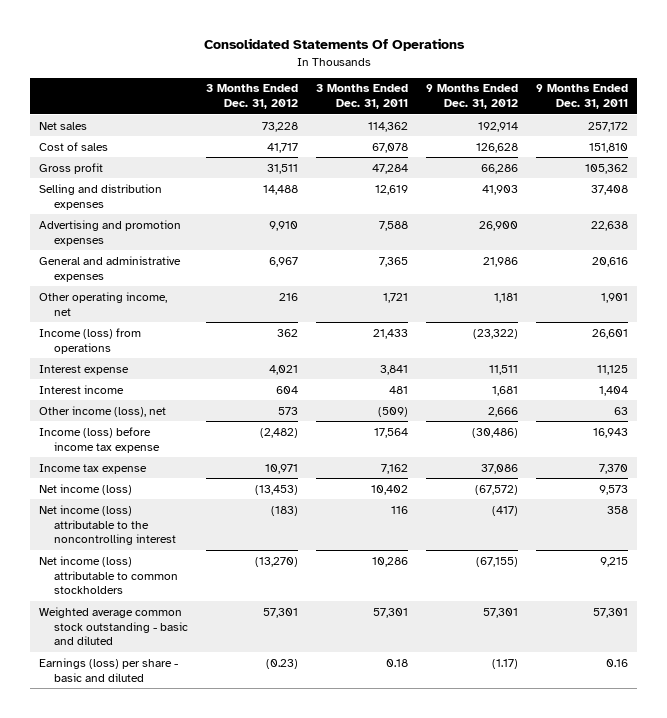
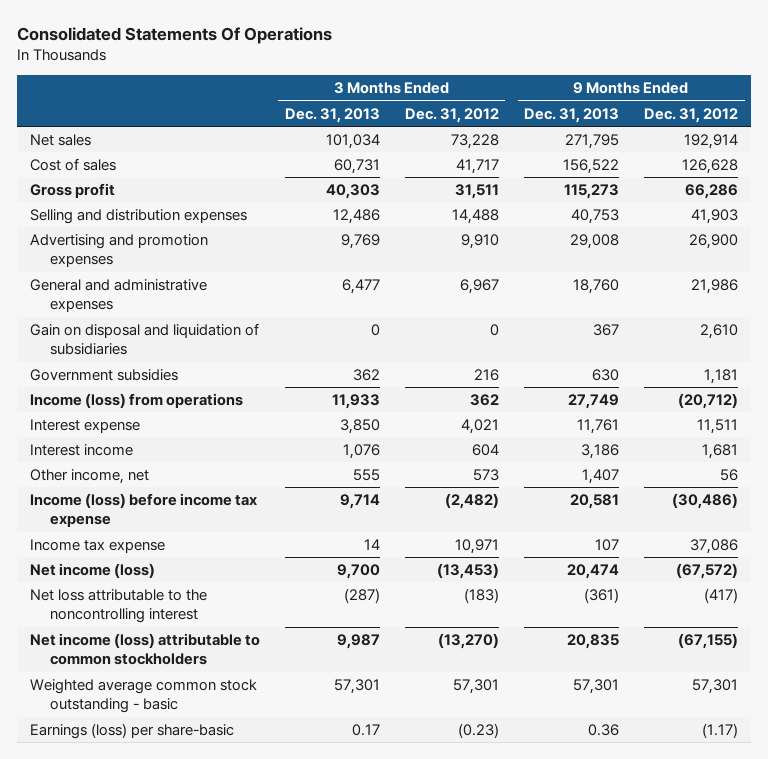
- | 3 Months Ended Dec. 31, 2012 | 3 Months Ended Dec. 31, 2011 | 9 Months Ended Dec. 31, 2012 | 9 Months Ended Dec. 31, 2011
+ | 3 Months Ended Dec. 31, 2013 | 3 Months Ended Dec. 31, 2012 | 9 Months Ended Dec. 31, 2013 | 9 Months Ended Dec. 31, 2012
- Other operating income, net | 216 | 1,721 | 1,181 | 1,901
- Income (loss) from operations | 362 | 21,433 | (23,322) | 26,601
+ Gain on disposal and liquidation of subsidiaries | 0 | 0 | 367 | 2,610
+ Government subsidies | 362 | 216 | 630 | 1,181
+ Income (loss) from operations | 11,933 | 362 | 27,749 | (20,712)
- Other income (loss), net | 573 | (509) | 2,666 | 63
+ Other income, net | 555 | 573 | 1,407 | 56
- Net income (loss) attributable to the noncontrolling interest | (183) | 116 | (417) | 358
+ Net loss attributable to the noncontrolling interest | (287) | (183) | (361) | (417)
- Weighted average common stock outstanding - basic and diluted | 57,301 | 57,301 | 57,301 | 57,301
- Earnings (loss) per share - basic and diluted | (0.23) | 0.18 | (1.17) | 0.16
+ Weighted average common stock outstanding - basic | 57,301 | 57,301 | 57,301 | 57,301
+ Earnings (loss) per share-basic | 0.17 | (0.23) | 0.36 | (1.17)

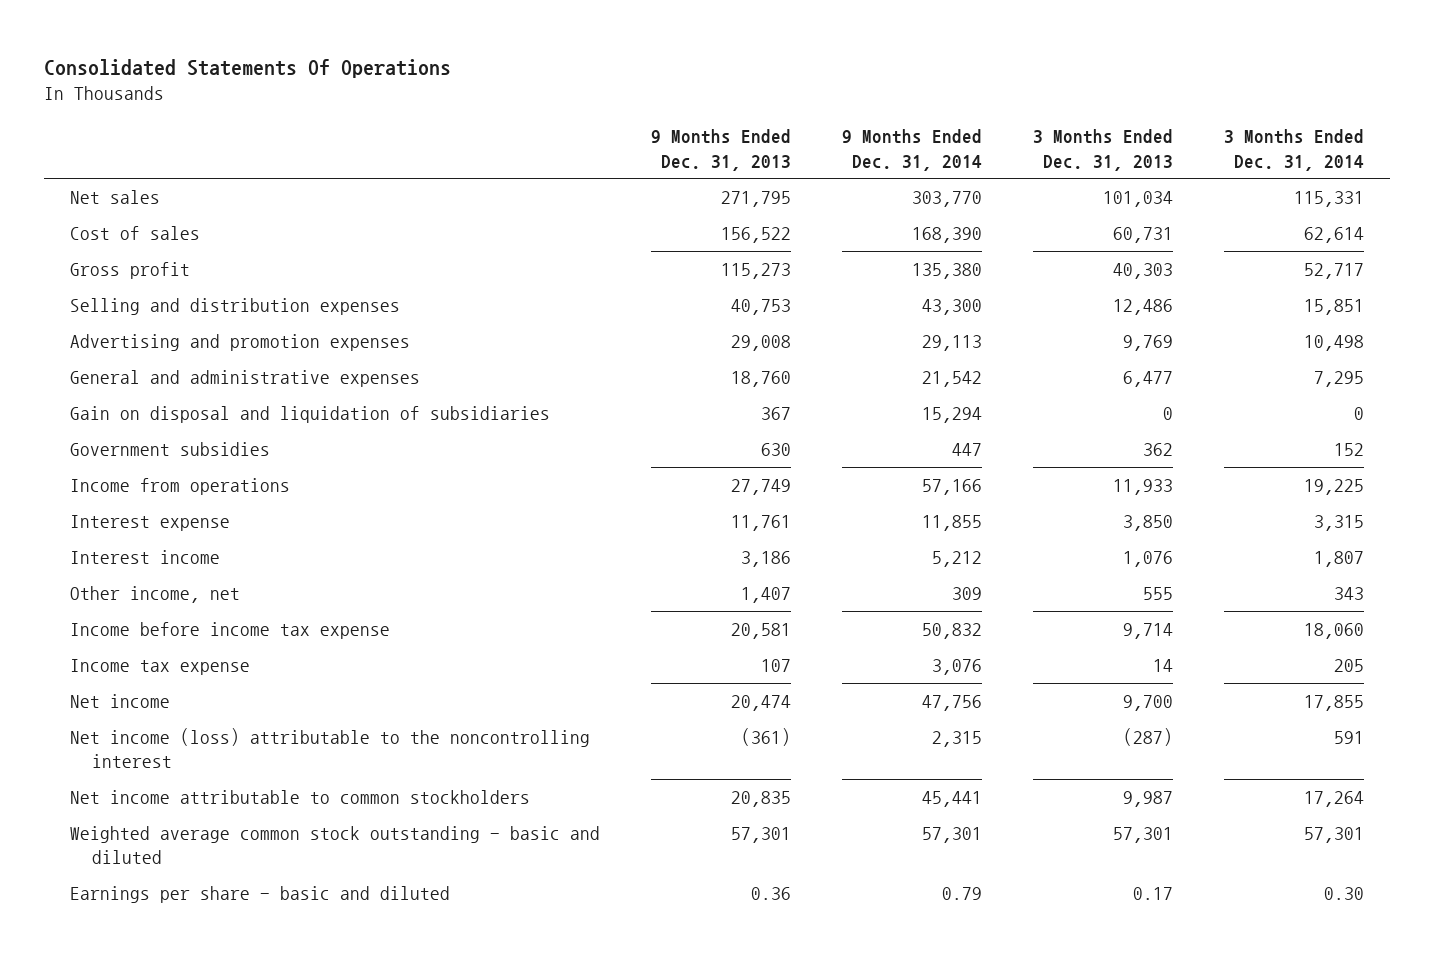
- | 3 Months Ended Dec. 31, 2013 | 3 Months Ended Dec. 31, 2012 | 9 Months Ended Dec. 31, 2013 | 9 Months Ended Dec. 31, 2012
+ | 9 Months Ended Dec. 31, 2013 | 9 Months Ended Dec. 31, 2014 | 3 Months Ended Dec. 31, 2013 | 3 Months Ended Dec. 31, 2014
- Income (loss) from operations | 11,933 | 362 | 27,749 | (20,712)
+ Income from operations | 27,749 | 57,166 | 11,933 | 19,225
- Income (loss) before income tax expense | 9,714 | (2,482) | 20,581 | (30,486)
+ Income before income tax expense | 20,581 | 50,832 | 9,714 | 18,060
- Net income (loss) | 9,700 | (13,453) | 20,474 | (67,572)
- Net loss attributable to the noncontrolling interest | (287) | (183) | (361) | (417)
- Net income (loss) attributable to common stockholders | 9,987 | (13,270) | 20,835 | (67,155)
- Weighted average common stock outstanding - basic | 57,301 | 57,301 | 57,301 | 57,301
- Earnings (loss) per share-basic | 0.17 | (0.23) | 0.36 | (1.17)
+ Net income | 20,474 | 47,756 | 9,700 | 17,855
+ Net income (loss) attributable to the noncontrolling interest | (361) | 2,315 | (287) | 591
+ Net income attributable to common stockholders | 20,835 | 45,441 | 9,987 | 17,264
+ Weighted average common stock outstanding - basic and diluted | 57,301 | 57,301 | 57,301 | 57,301
+ Earnings per share - basic and diluted | 0.36 | 0.79 | 0.17 | 0.30

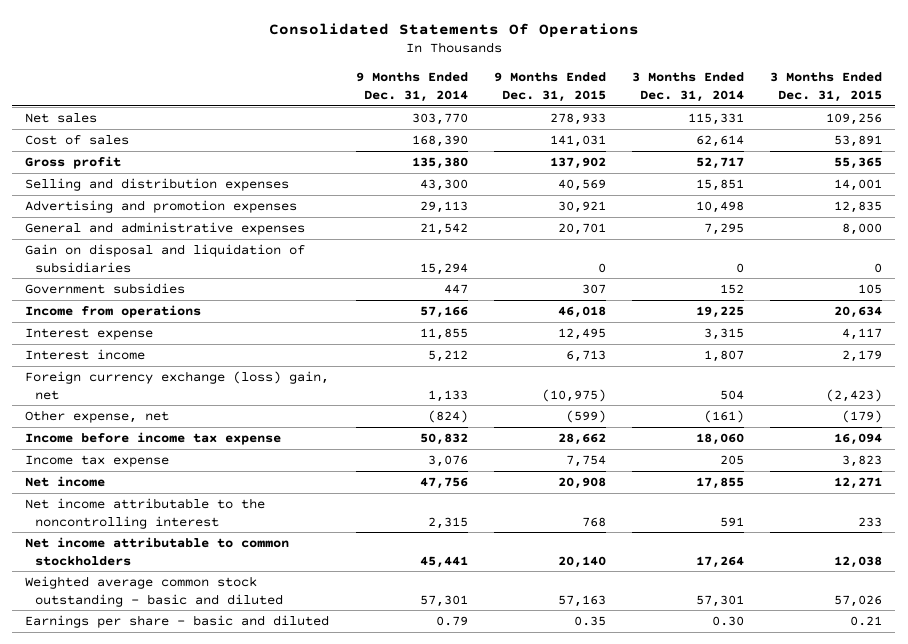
- | 9 Months Ended Dec. 31, 2013 | 9 Months Ended Dec. 31, 2014 | 3 Months Ended Dec. 31, 2013 | 3 Months Ended Dec. 31, 2014
+ | 9 Months Ended Dec. 31, 2014 | 9 Months Ended Dec. 31, 2015 | 3 Months Ended Dec. 31, 2014 | 3 Months Ended Dec. 31, 2015
- Other income, net | 1,407 | 309 | 555 | 343
+ Foreign currency exchange (loss) gain, net | 1,133 | (10,975) | 504 | (2,423)
+ Other expense, net | (824) | (599) | (161) | (179)
- Net income (loss) attributable to the noncontrolling interest | (361) | 2,315 | (287) | 591
+ Net income attributable to the noncontrolling interest | 2,315 | 768 | 591 | 233

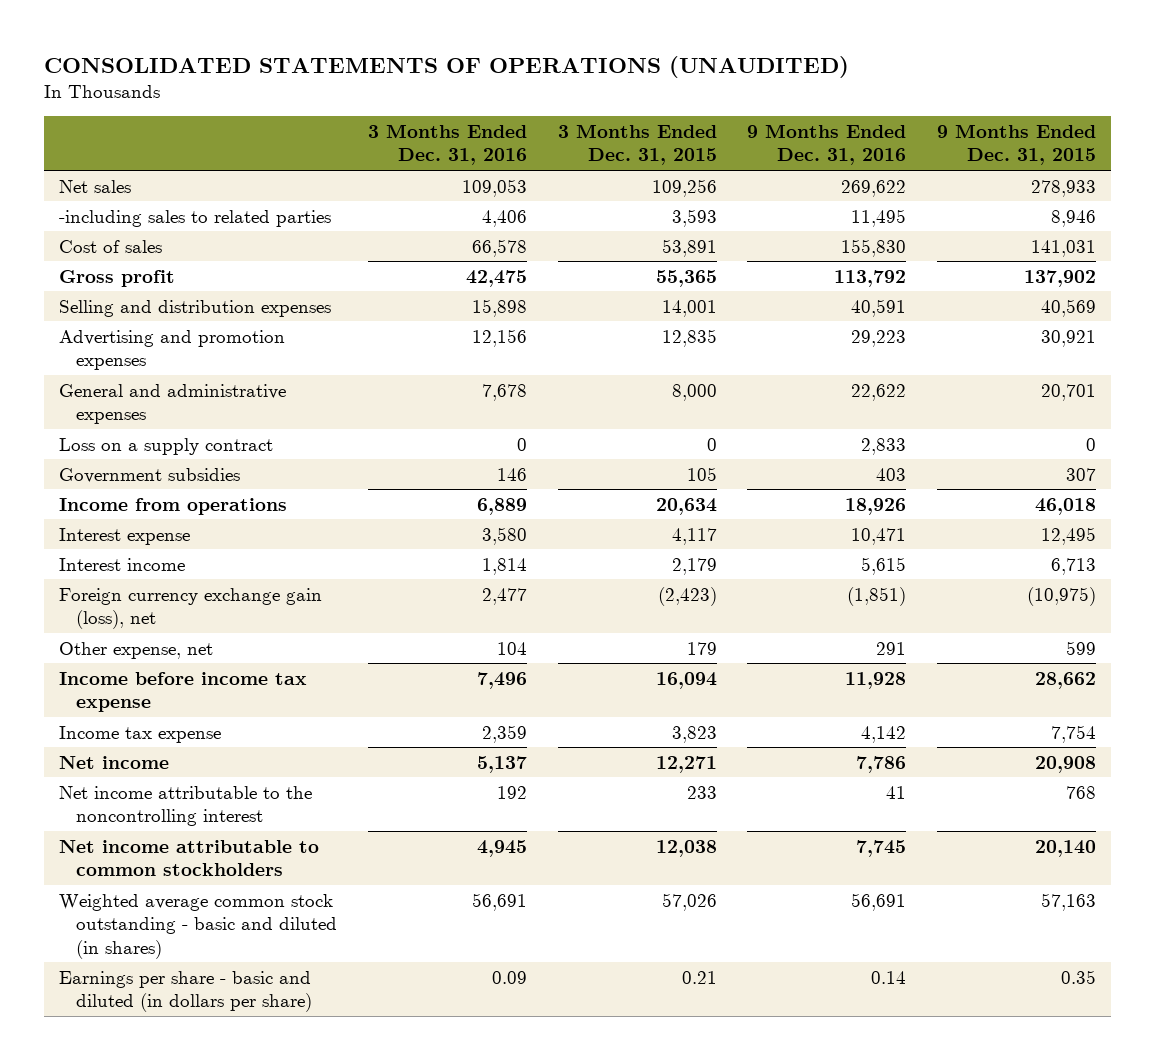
- Consolidated Statements Of Operations
+ CONSOLIDATED STATEMENTS OF OPERATIONS (UNAUDITED)
- | 9 Months Ended Dec. 31, 2014 | 9 Months Ended Dec. 31, 2015 | 3 Months Ended Dec. 31, 2014 | 3 Months Ended Dec. 31, 2015
+ | 3 Months Ended Dec. 31, 2016 | 3 Months Ended Dec. 31, 2015 | 9 Months Ended Dec. 31, 2016 | 9 Months Ended Dec. 31, 2015
+ -including sales to related parties | 4,406 | 3,593 | 11,495 | 8,946
- Gain on disposal and liquidation of subsidiaries | 15,294 | 0 | 0 | 0
+ Loss on a supply contract | 0 | 0 | 2,833 | 0
- Foreign currency exchange (loss) gain, net | 1,133 | (10,975) | 504 | (2,423)
- Other expense, net | (824) | (599) | (161) | (179)
+ Foreign currency exchange gain (loss), net | 2,477 | (2,423) | (1,851) | (10,975)
+ Other expense, net | 104 | 179 | 291 | 599
- Weighted average common stock outstanding - basic and diluted | 57,301 | 57,163 | 57,301 | 57,026
- Earnings per share - basic and diluted | 0.79 | 0.35 | 0.30 | 0.21
+ Weighted average common stock outstanding - basic and diluted (in shares) | 56,691 | 57,026 | 56,691 | 57,163
+ Earnings per share - basic and diluted (in dollars per share) | 0.09 | 0.21 | 0.14 | 0.35

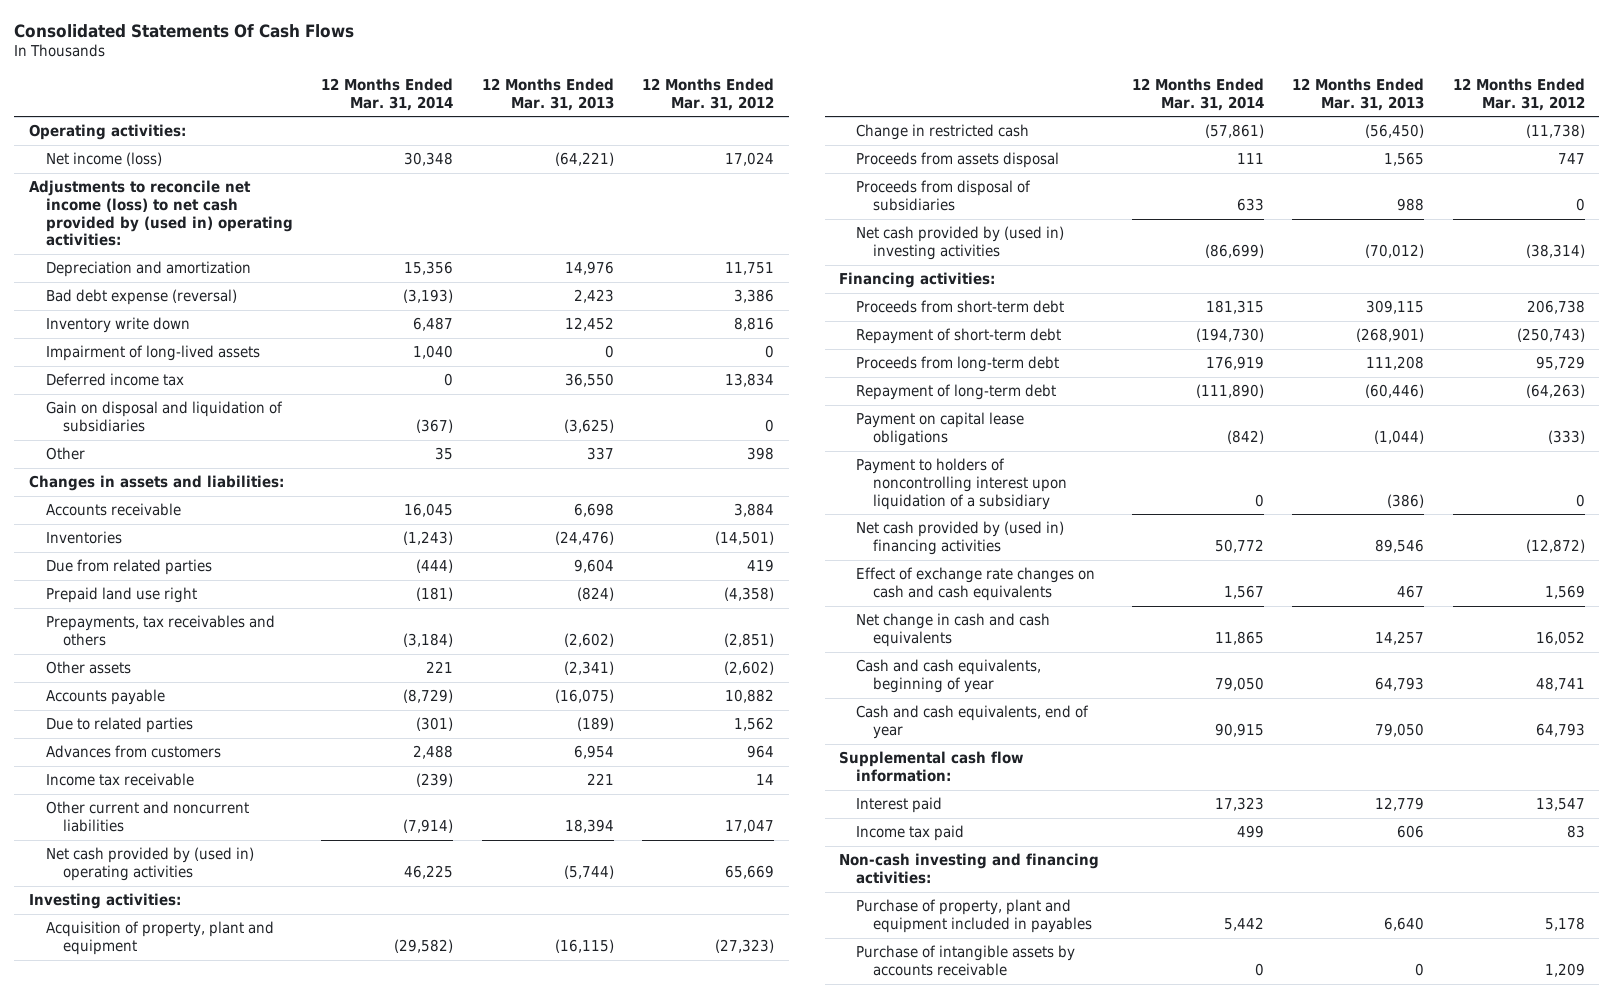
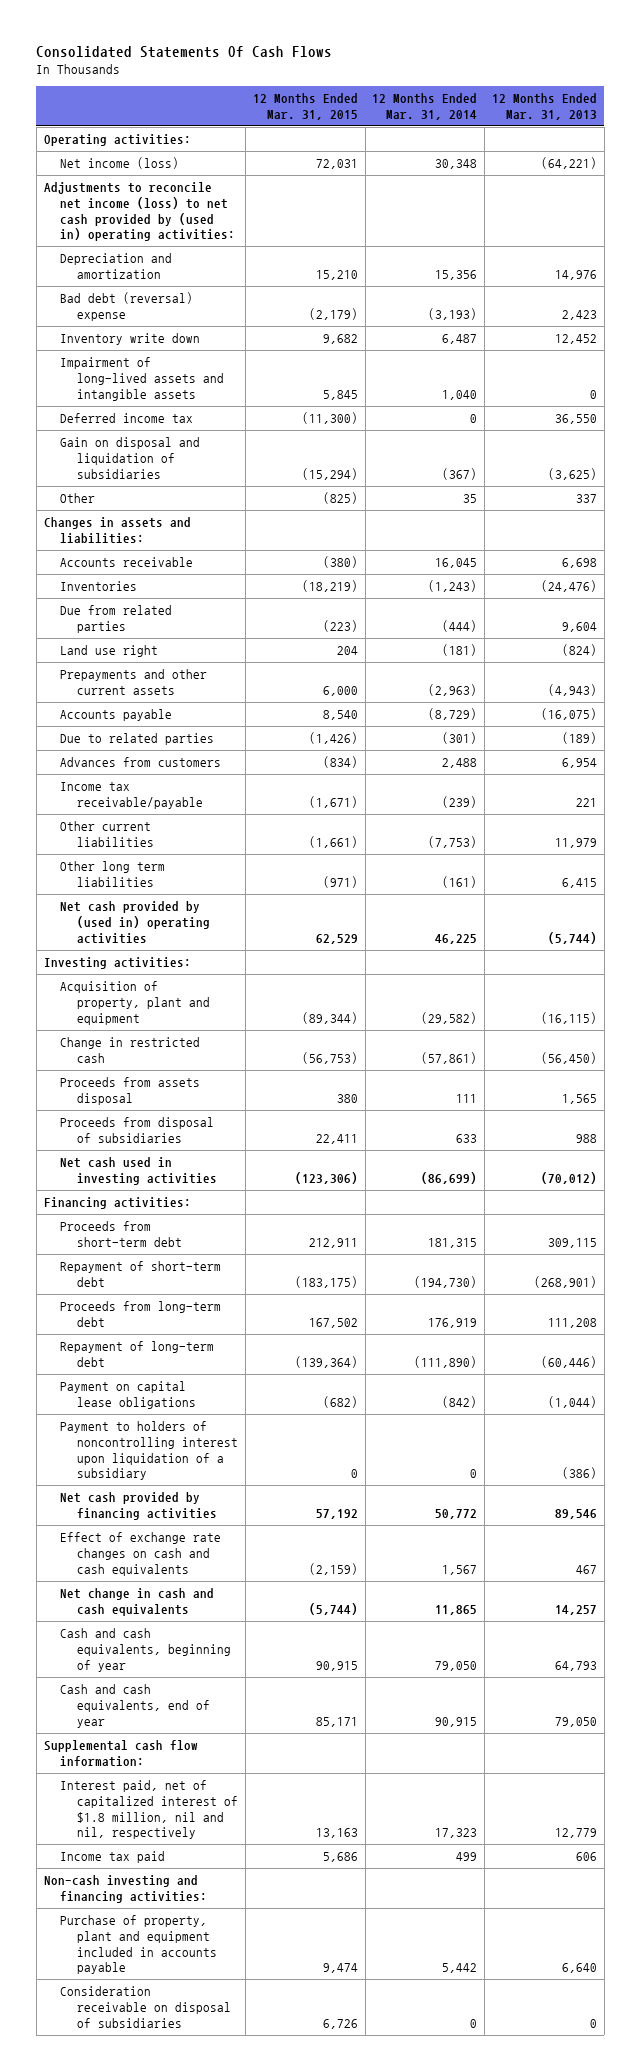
- | 12 Months Ended Mar. 31, 2014 | 12 Months Ended Mar. 31, 2013 | 12 Months Ended Mar. 31, 2012
+ | 12 Months Ended Mar. 31, 2015 | 12 Months Ended Mar. 31, 2014 | 12 Months Ended Mar. 31, 2013
- Bad debt expense (reversal) | (3,193) | 2,423 | 3,386
+ Bad debt (reversal) expense | (2,179) | (3,193) | 2,423
- Impairment of long-lived assets | 1,040 | 0 | 0
+ Impairment of long-lived assets and intangible assets | 5,845 | 1,040 | 0
- Prepaid land use right | (181) | (824) | (4,358)
- Prepayments, tax receivables and others | (3,184) | (2,602) | (2,851)
- Other assets | 221 | (2,341) | (2,602)
+ Land use right | 204 | (181) | (824)
+ Prepayments and other current assets | 6,000 | (2,963) | (4,943)
- Income tax receivable | (239) | 221 | 14
- Other current and noncurrent liabilities | (7,914) | 18,394 | 17,047
+ Income tax receivable/payable | (1,671) | (239) | 221
+ Other current liabilities | (1,661) | (7,753) | 11,979
+ Other long term liabilities | (971) | (161) | 6,415
- Net cash provided by (used in) investing activities | (86,699) | (70,012) | (38,314)
+ Net cash used in investing activities | (123,306) | (86,699) | (70,012)
- Net cash provided by (used in) financing activities | 50,772 | 89,546 | (12,872)
+ Net cash provided by financing activities | 57,192 | 50,772 | 89,546
- Interest paid | 17,323 | 12,779 | 13,547
+ Interest paid, net of capitalized interest of $1.8 million, nil and nil, respectively | 13,163 | 17,323 | 12,779
- Purchase of property, plant and equipment included in payables | 5,442 | 6,640 | 5,178
- Purchase of intangible assets by accounts receivable | 0 | 0 | 1,209
+ Purchase of property, plant and equipment included in accounts payable | 9,474 | 5,442 | 6,640
+ Consideration receivable on disposal of subsidiaries | 6,726 | 0 | 0

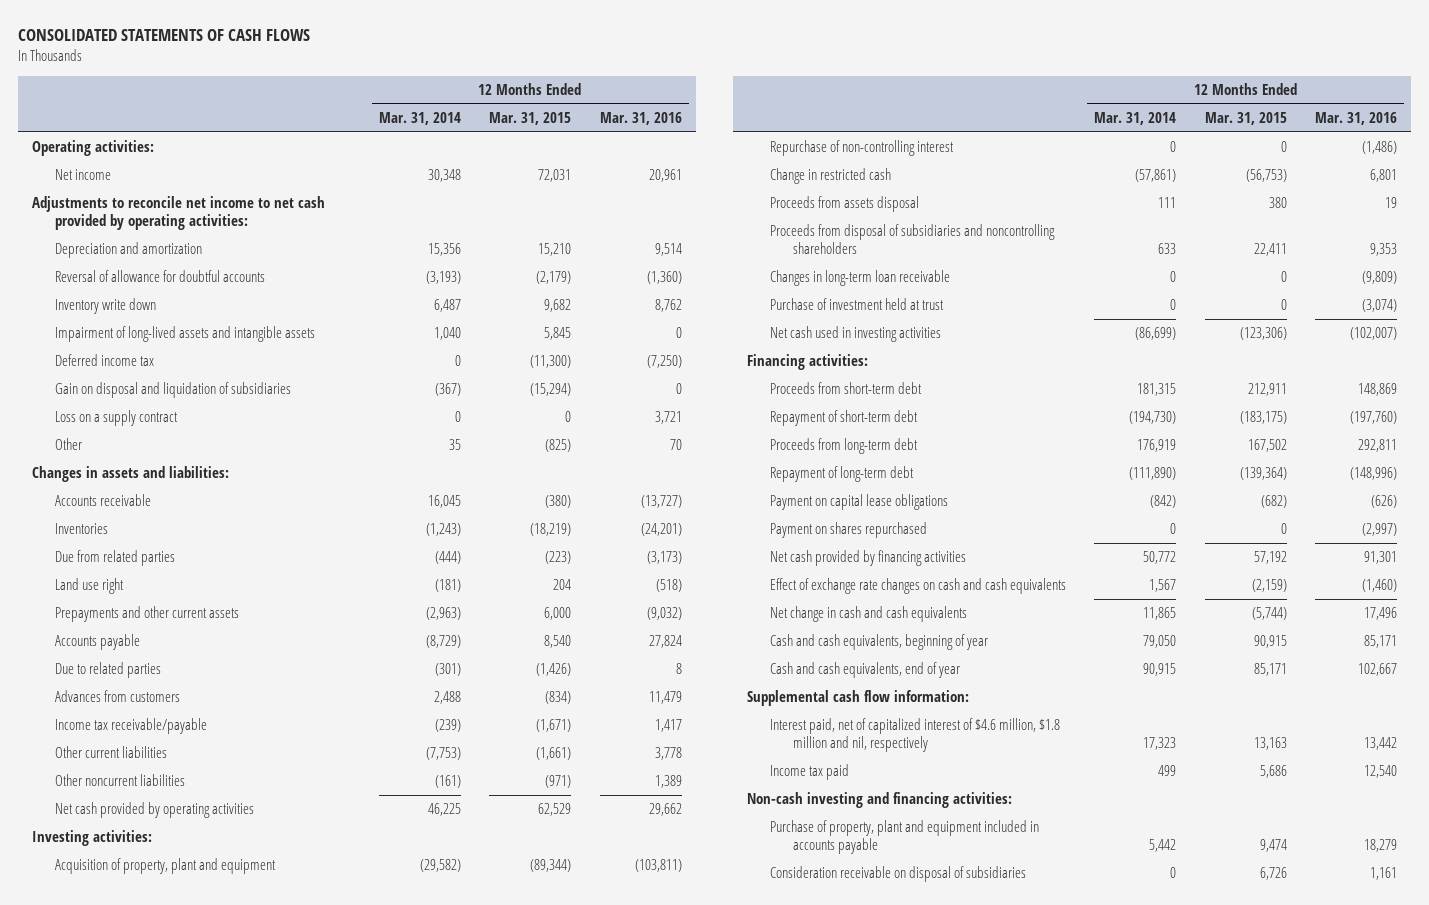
- Consolidated Statements Of Cash Flows
+ CONSOLIDATED STATEMENTS OF CASH FLOWS
- | 12 Months Ended Mar. 31, 2015 | 12 Months Ended Mar. 31, 2014 | 12 Months Ended Mar. 31, 2013
+ | 12 Months Ended Mar. 31, 2014 | 12 Months Ended Mar. 31, 2015 | 12 Months Ended Mar. 31, 2016
- Net income (loss) | 72,031 | 30,348 | (64,221)
- Adjustments to reconcile net income (loss) to net cash provided by (used in) operating activities:
+ Net income | 30,348 | 72,031 | 20,961
+ Adjustments to reconcile net income to net cash provided by operating activities:
- Bad debt (reversal) expense | (2,179) | (3,193) | 2,423
+ Reversal of allowance for doubtful accounts | (3,193) | (2,179) | (1,360)
+ Loss on a supply contract | 0 | 0 | 3,721
- Other long term liabilities | (971) | (161) | 6,415
- Net cash provided by (used in) operating activities | 62,529 | 46,225 | (5,744)
+ Other noncurrent liabilities | (161) | (971) | 1,389
+ Net cash provided by operating activities | 46,225 | 62,529 | 29,662
+ Repurchase of non-controlling interest | 0 | 0 | (1,486)
- Proceeds from disposal of subsidiaries | 22,411 | 633 | 988
+ Proceeds from disposal of subsidiaries and noncontrolling shareholders | 633 | 22,411 | 9,353
+ Changes in long-term loan receivable | 0 | 0 | (9,809)
+ Purchase of investment held at trust | 0 | 0 | (3,074)
- Payment to holders of noncontrolling interest upon liquidation of a subsidiary | 0 | 0 | (386)
+ Payment on shares repurchased | 0 | 0 | (2,997)
- Interest paid, net of capitalized interest of $1.8 million, nil and nil, respectively | 13,163 | 17,323 | 12,779
+ Interest paid, net of capitalized interest of $4.6 million, $1.8 million and nil, respectively | 17,323 | 13,163 | 13,442

